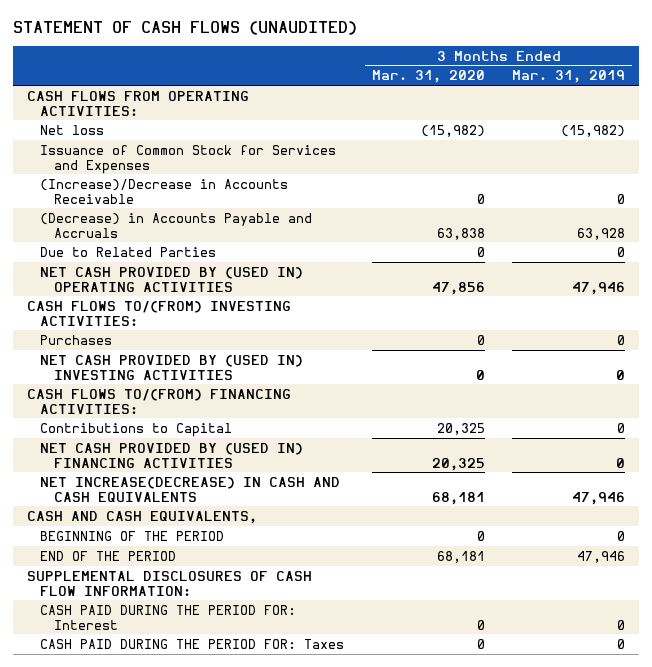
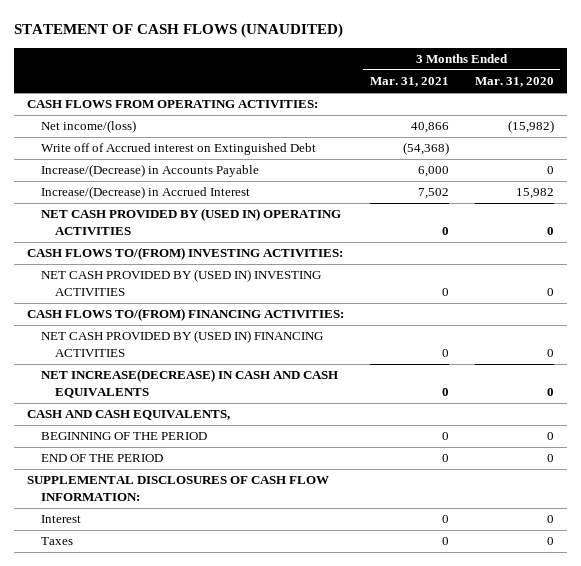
- | 3 Months Ended Mar. 31, 2020 | 3 Months Ended Mar. 31, 2019
+ | 3 Months Ended Mar. 31, 2021 | 3 Months Ended Mar. 31, 2020
- Net loss | (15,982) | (15,982)
- Issuance of Common Stock for Services and Expenses
- (Increase)/Decrease in Accounts Receivable | 0 | 0
- (Decrease) in Accounts Payable and Accruals | 63,838 | 63,928
- Due to Related Parties | 0 | 0
- NET CASH PROVIDED BY (USED IN) OPERATING ACTIVITIES | 47,856 | 47,946
+ Net income/(loss) | 40,866 | (15,982)
+ Write off of Accrued interest on Extinguished Debt | (54,368) |
+ Increase/(Decrease) in Accounts Payable | 6,000 | 0
+ Increase/(Decrease) in Accrued Interest | 7,502 | 15,982
+ NET CASH PROVIDED BY (USED IN) OPERATING ACTIVITIES | 0 | 0
- Purchases | 0 | 0
- Contributions to Capital | 20,325 | 0
- NET CASH PROVIDED BY (USED IN) FINANCING ACTIVITIES | 20,325 | 0
- NET INCREASE(DECREASE) IN CASH AND CASH EQUIVALENTS | 68,181 | 47,946
+ NET CASH PROVIDED BY (USED IN) FINANCING ACTIVITIES | 0 | 0
+ NET INCREASE(DECREASE) IN CASH AND CASH EQUIVALENTS | 0 | 0
- END OF THE PERIOD | 68,181 | 47,946
+ END OF THE PERIOD | 0 | 0
- CASH PAID DURING THE PERIOD FOR: Interest | 0 | 0
- CASH PAID DURING THE PERIOD FOR: Taxes | 0 | 0
+ Interest | 0 | 0
+ Taxes | 0 | 0

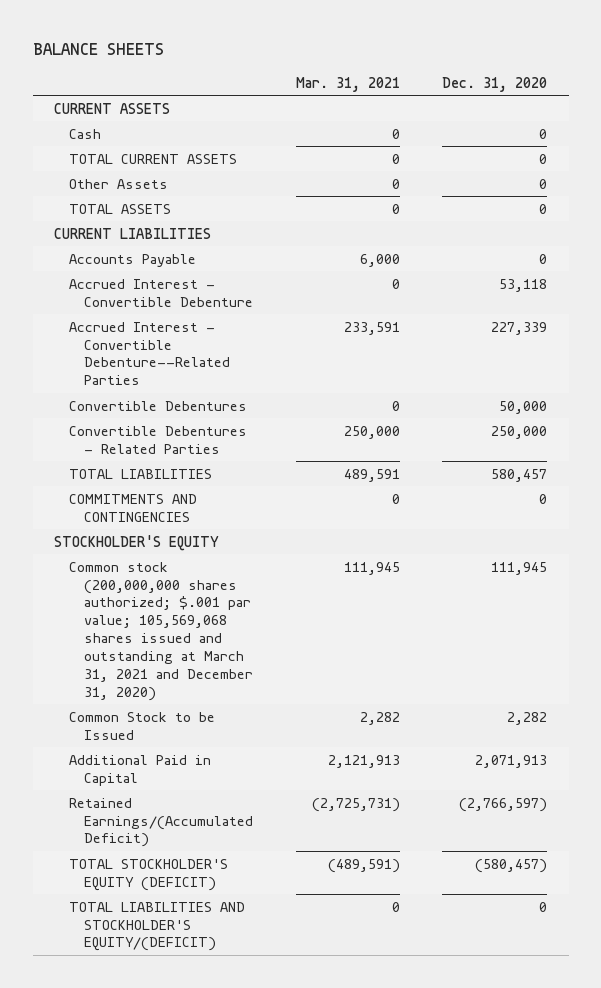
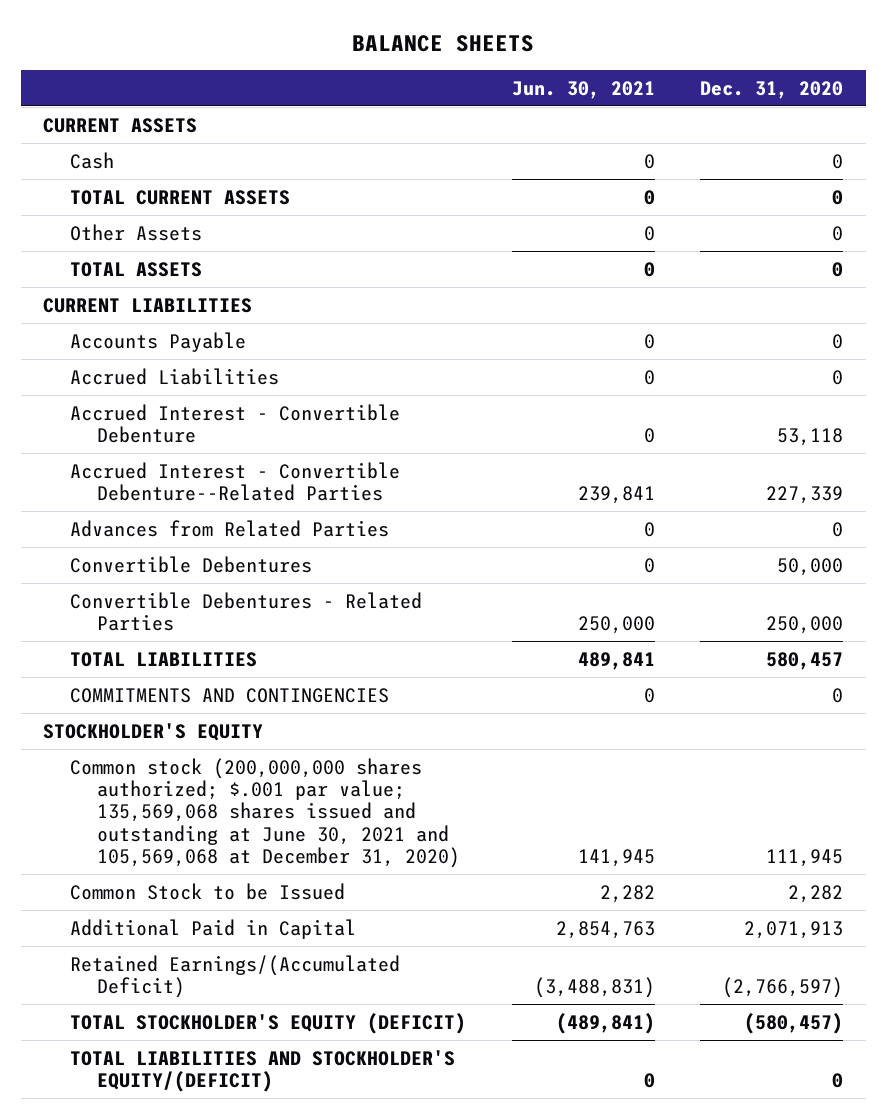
- | Mar. 31, 2021 | Dec. 31, 2020
+ | Jun. 30, 2021 | Dec. 31, 2020
+ Accrued Liabilities | 0 | 0
+ Advances from Related Parties | 0 | 0
- Common stock (200,000,000 shares authorized; $.001 par value; 105,569,068 shares issued and outstanding at March 31, 2021 and December 31, 2020) | 111,945 | 111,945
+ Common stock (200,000,000 shares authorized; $.001 par value; 135,569,068 shares issued and outstanding at June 30, 2021 and 105,569,068 at December 31, 2020) | 141,945 | 111,945

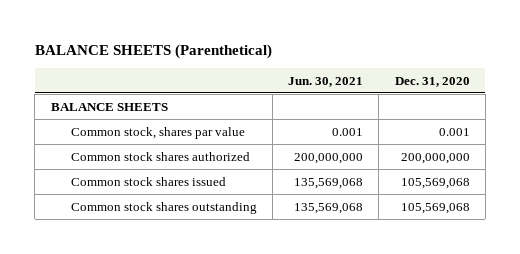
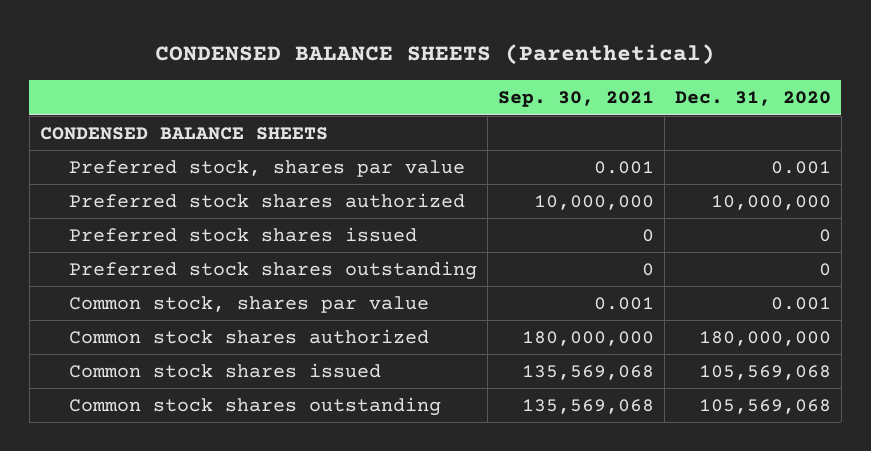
- BALANCE SHEETS (Parenthetical)
+ CONDENSED BALANCE SHEETS (Parenthetical)
- | Jun. 30, 2021 | Dec. 31, 2020
+ | Sep. 30, 2021 | Dec. 31, 2020
- BALANCE SHEETS
+ CONDENSED BALANCE SHEETS
+ Preferred stock, shares par value | 0.001 | 0.001
+ Preferred stock shares authorized | 10,000,000 | 10,000,000
+ Preferred stock shares issued | 0 | 0
+ Preferred stock shares outstanding | 0 | 0
- Common stock shares authorized | 200,000,000 | 200,000,000
+ Common stock shares authorized | 180,000,000 | 180,000,000

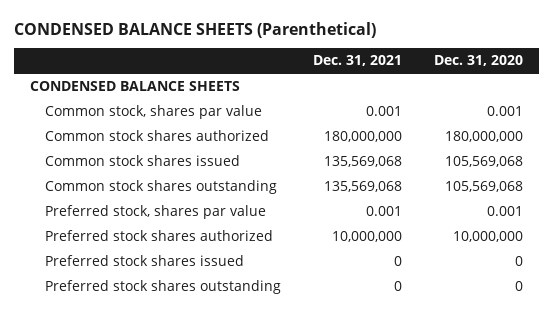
- | Sep. 30, 2021 | Dec. 31, 2020
+ | Dec. 31, 2021 | Dec. 31, 2020
moved down: Preferred stock, shares par value | 0.001 | 0.001
moved down: Preferred stock shares authorized | 10,000,000 | 10,000,000
moved down: Preferred stock shares issued | 0 | 0
moved down: Preferred stock shares outstanding | 0 | 0

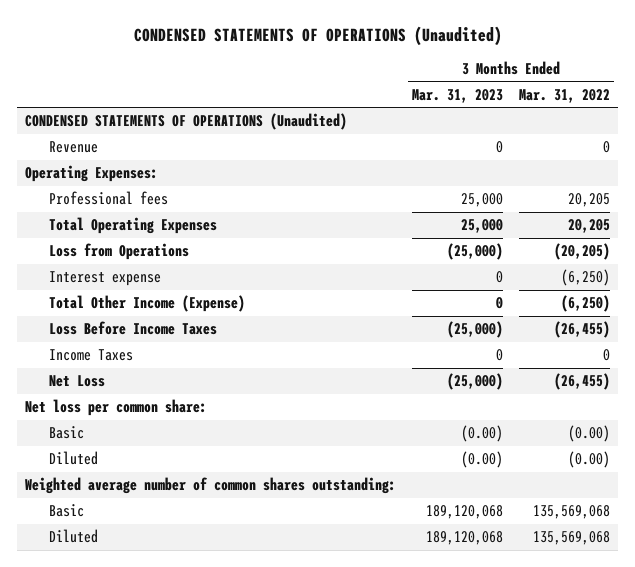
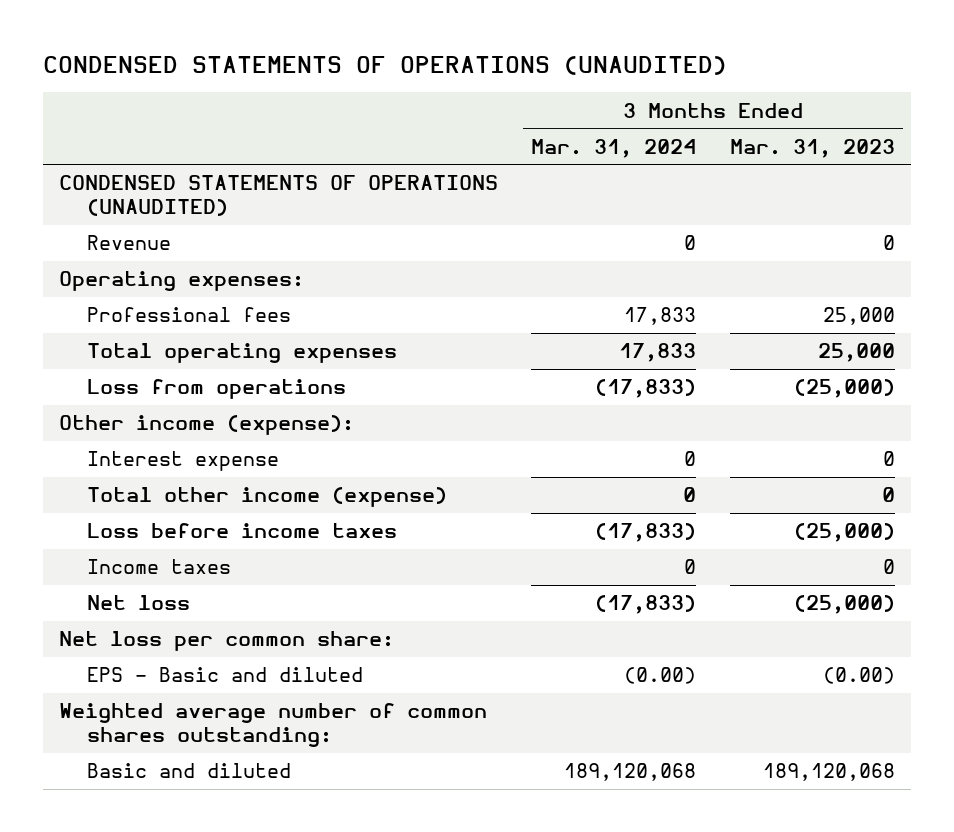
- CONDENSED STATEMENTS OF OPERATIONS (Unaudited)
+ CONDENSED STATEMENTS OF OPERATIONS (UNAUDITED)
- | 3 Months Ended Mar. 31, 2023 | 3 Months Ended Mar. 31, 2022
+ | 3 Months Ended Mar. 31, 2024 | 3 Months Ended Mar. 31, 2023
- CONDENSED STATEMENTS OF OPERATIONS (Unaudited)
+ CONDENSED STATEMENTS OF OPERATIONS (UNAUDITED)
- Operating Expenses:
+ Operating expenses:
- Total Operating Expenses | 25,000 | 20,205
- Loss from Operations | (25,000) | (20,205)
+ Total operating expenses | 17,833 | 25,000
+ Loss from operations | (17,833) | (25,000)
+ Other income (expense):
- Total Other Income (Expense) | 0 | (6,250)
- Loss Before Income Taxes | (25,000) | (26,455)
- Income Taxes | 0 | 0
- Net Loss | (25,000) | (26,455)
+ Total other income (expense) | 0 | 0
+ Loss before income taxes | (17,833) | (25,000)
+ Income taxes | 0 | 0
+ Net loss | (17,833) | (25,000)
- Basic | (0.00) | (0.00)
- Diluted | (0.00) | (0.00)
+ EPS - Basic and diluted | (0.00) | (0.00)
- Basic | 189,120,068 | 135,569,068
- Diluted | 189,120,068 | 135,569,068
+ Basic and diluted | 189,120,068 | 189,120,068

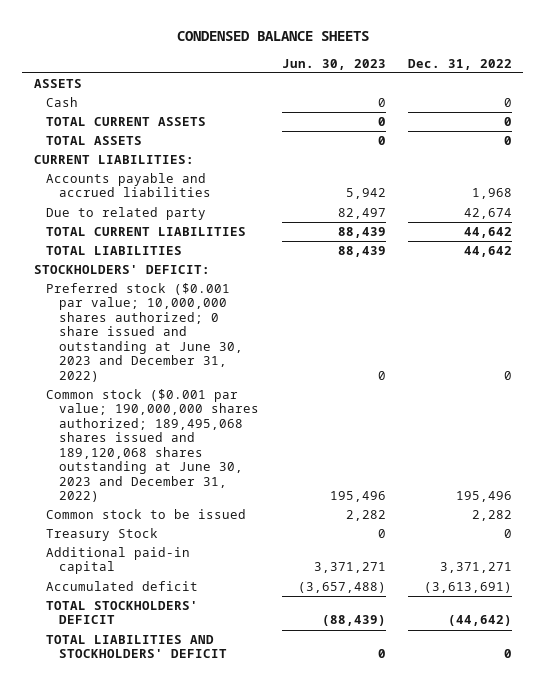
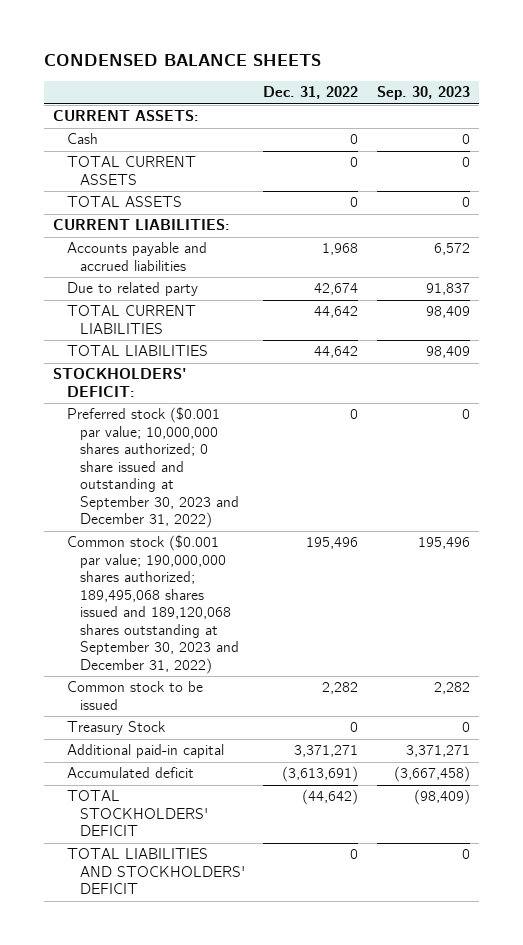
- | Jun. 30, 2023 | Dec. 31, 2022
+ | Dec. 31, 2022 | Sep. 30, 2023
- ASSETS
+ CURRENT ASSETS:
- Preferred stock ($0.001 par value; 10,000,000 shares authorized; 0 share issued and outstanding at June 30, 2023 and December 31, 2022) | 0 | 0
- Common stock ($0.001 par value; 190,000,000 shares authorized; 189,495,068 shares issued and 189,120,068 shares outstanding at June 30, 2023 and December 31, 2022) | 195,496 | 195,496
+ Preferred stock ($0.001 par value; 10,000,000 shares authorized; 0 share issued and outstanding at September 30, 2023 and December 31, 2022) | 0 | 0
+ Common stock ($0.001 par value; 190,000,000 shares authorized; 189,495,068 shares issued and 189,120,068 shares outstanding at September 30, 2023 and December 31, 2022) | 195,496 | 195,496

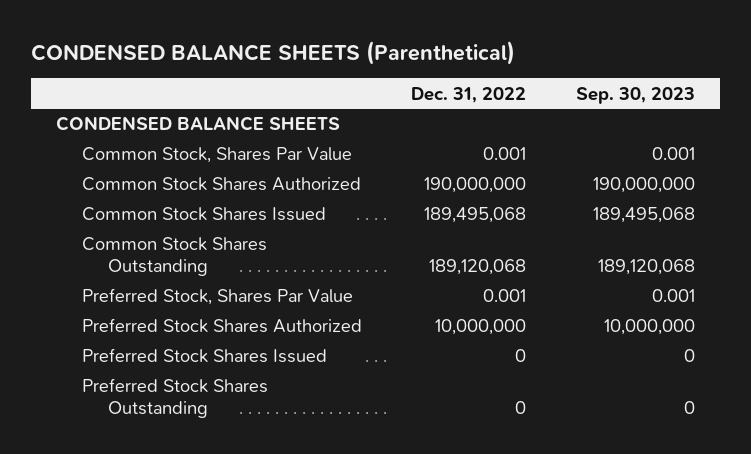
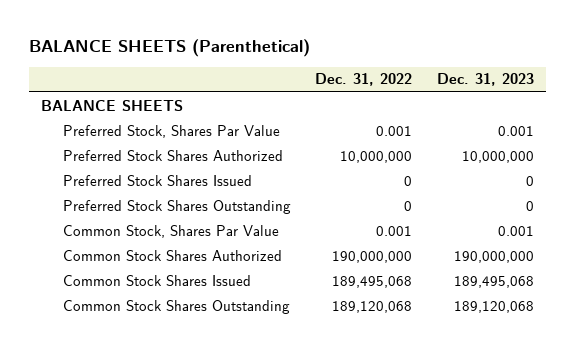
- CONDENSED BALANCE SHEETS (Parenthetical)
+ BALANCE SHEETS (Parenthetical)
- | Dec. 31, 2022 | Sep. 30, 2023
+ | Dec. 31, 2022 | Dec. 31, 2023
- CONDENSED BALANCE SHEETS
+ BALANCE SHEETS
moved down: Common Stock, Shares Par Value | 0.001 | 0.001
moved down: Common Stock Shares Authorized | 190,000,000 | 190,000,000
moved down: Common Stock Shares Issued | 189,495,068 | 189,495,068
moved down: Common Stock Shares Outstanding | 189,120,068 | 189,120,068

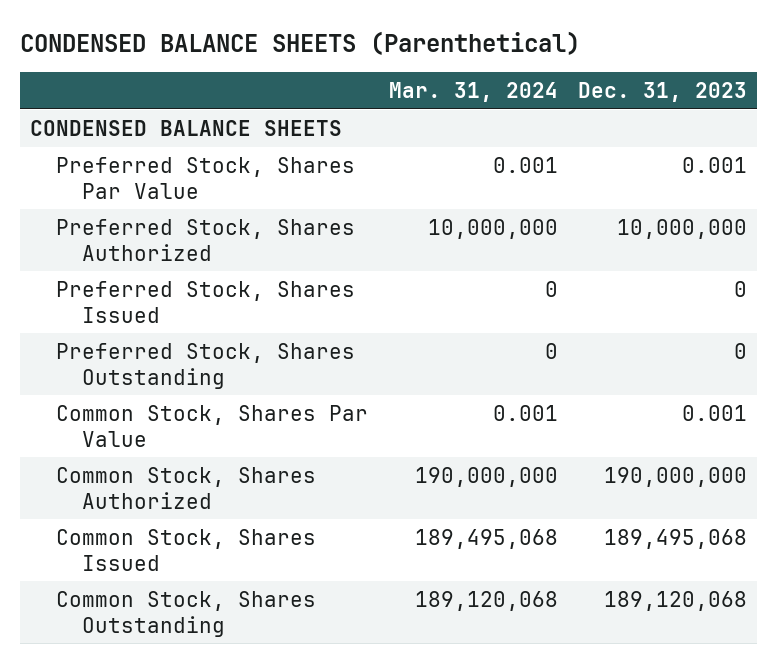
- BALANCE SHEETS (Parenthetical)
+ CONDENSED BALANCE SHEETS (Parenthetical)
- | Dec. 31, 2022 | Dec. 31, 2023
+ | Mar. 31, 2024 | Dec. 31, 2023
- BALANCE SHEETS
+ CONDENSED BALANCE SHEETS
- Preferred Stock Shares Authorized | 10,000,000 | 10,000,000
- Preferred Stock Shares Issued | 0 | 0
- Preferred Stock Shares Outstanding | 0 | 0
+ Preferred Stock, Shares Authorized | 10,000,000 | 10,000,000
+ Preferred Stock, Shares Issued | 0 | 0
+ Preferred Stock, Shares Outstanding | 0 | 0
- Common Stock Shares Authorized | 190,000,000 | 190,000,000
- Common Stock Shares Issued | 189,495,068 | 189,495,068
- Common Stock Shares Outstanding | 189,120,068 | 189,120,068
+ Common Stock, Shares Authorized | 190,000,000 | 190,000,000
+ Common Stock, Shares Issued | 189,495,068 | 189,495,068
+ Common Stock, Shares Outstanding | 189,120,068 | 189,120,068

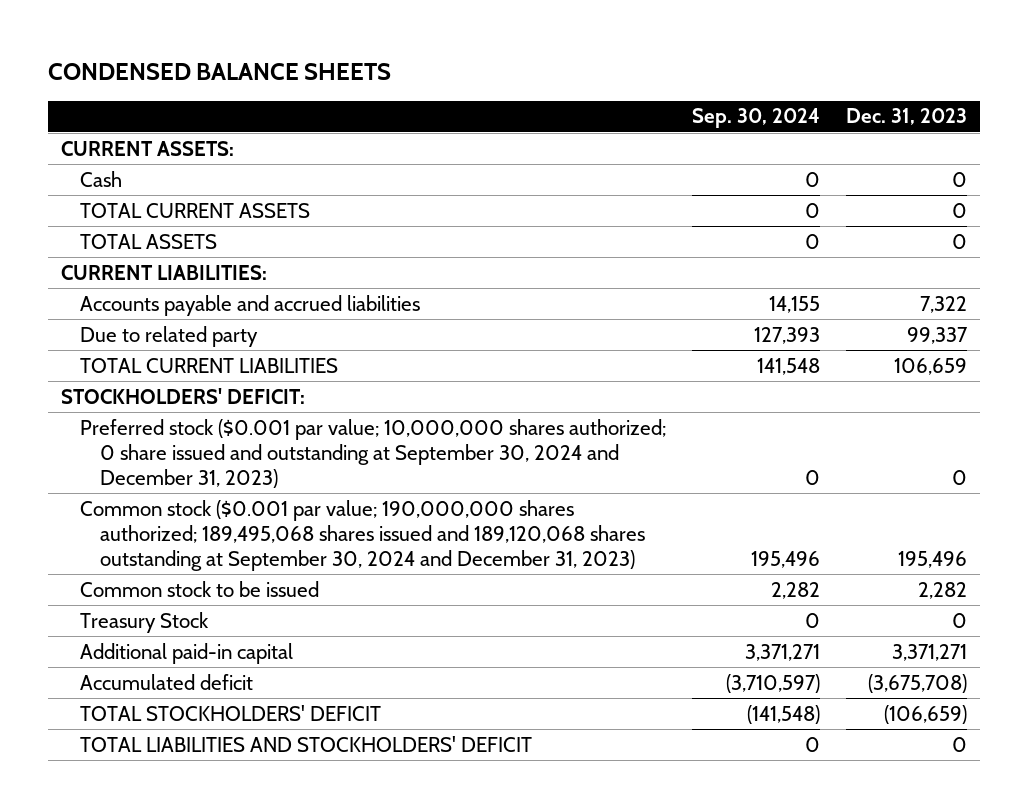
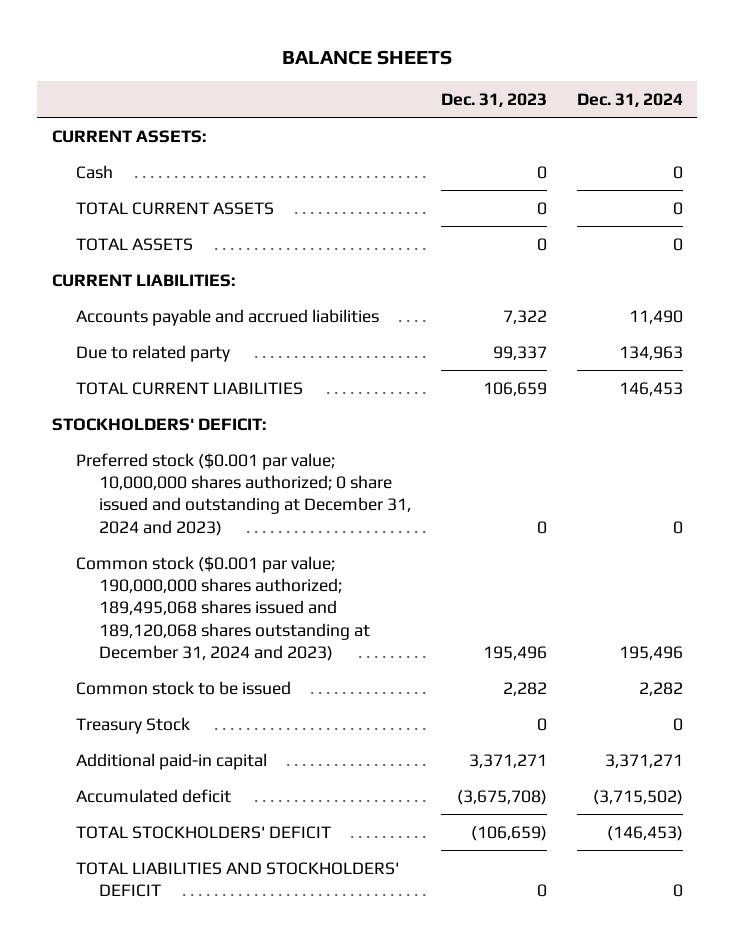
- CONDENSED BALANCE SHEETS
+ BALANCE SHEETS
- | Sep. 30, 2024 | Dec. 31, 2023
+ | Dec. 31, 2023 | Dec. 31, 2024
- Preferred stock ($0.001 par value; 10,000,000 shares authorized; 0 share issued and outstanding at September 30, 2024 and December 31, 2023) | 0 | 0
- Common stock ($0.001 par value; 190,000,000 shares authorized; 189,495,068 shares issued and 189,120,068 shares outstanding at September 30, 2024 and December 31, 2023) | 195,496 | 195,496
+ Preferred stock ($0.001 par value; 10,000,000 shares authorized; 0 share issued and outstanding at December 31, 2024 and 2023) | 0 | 0
+ Common stock ($0.001 par value; 190,000,000 shares authorized; 189,495,068 shares issued and 189,120,068 shares outstanding at December 31, 2024 and 2023) | 195,496 | 195,496

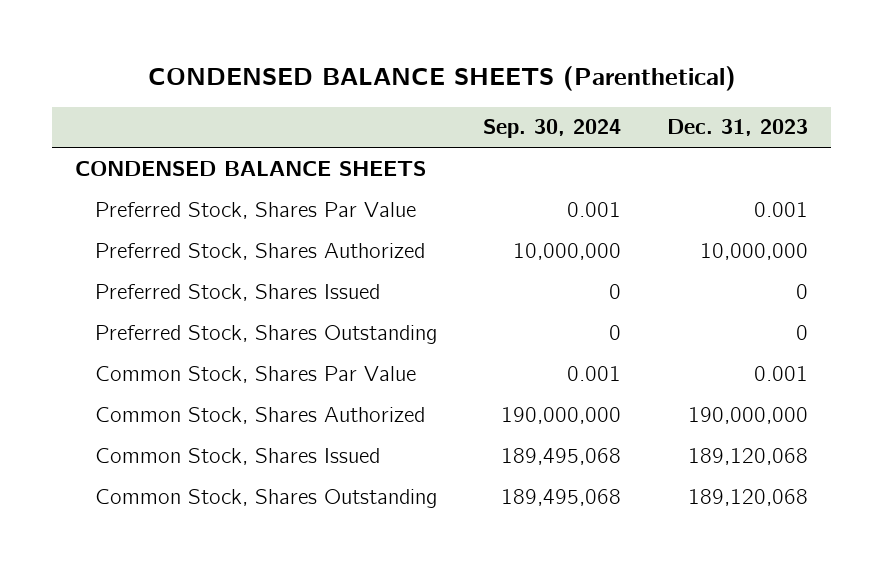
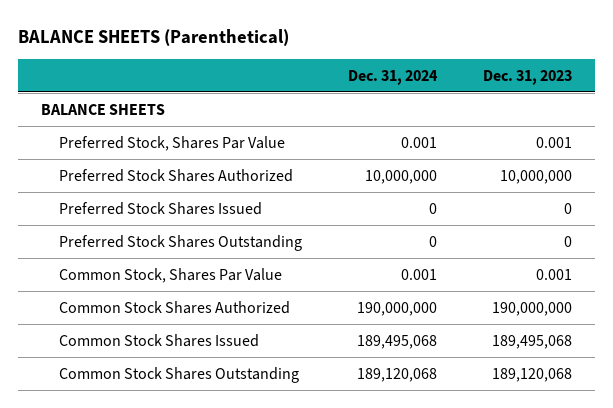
- CONDENSED BALANCE SHEETS (Parenthetical)
+ BALANCE SHEETS (Parenthetical)
- | Sep. 30, 2024 | Dec. 31, 2023
+ | Dec. 31, 2024 | Dec. 31, 2023
- CONDENSED BALANCE SHEETS
+ BALANCE SHEETS
- Preferred Stock, Shares Authorized | 10,000,000 | 10,000,000
- Preferred Stock, Shares Issued | 0 | 0
- Preferred Stock, Shares Outstanding | 0 | 0
+ Preferred Stock Shares Authorized | 10,000,000 | 10,000,000
+ Preferred Stock Shares Issued | 0 | 0
+ Preferred Stock Shares Outstanding | 0 | 0
- Common Stock, Shares Authorized | 190,000,000 | 190,000,000
- Common Stock, Shares Issued | 189,495,068 | 189,120,068
- Common Stock, Shares Outstanding | 189,495,068 | 189,120,068
+ Common Stock Shares Authorized | 190,000,000 | 190,000,000
+ Common Stock Shares Issued | 189,495,068 | 189,495,068
+ Common Stock Shares Outstanding | 189,120,068 | 189,120,068

